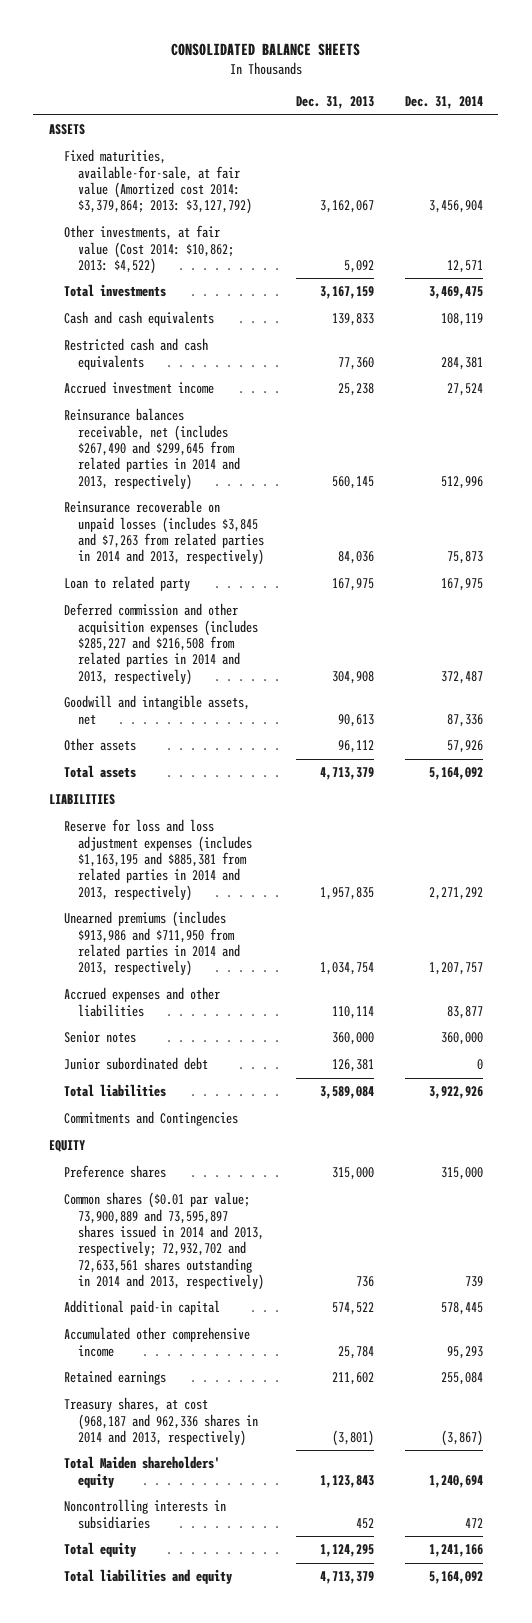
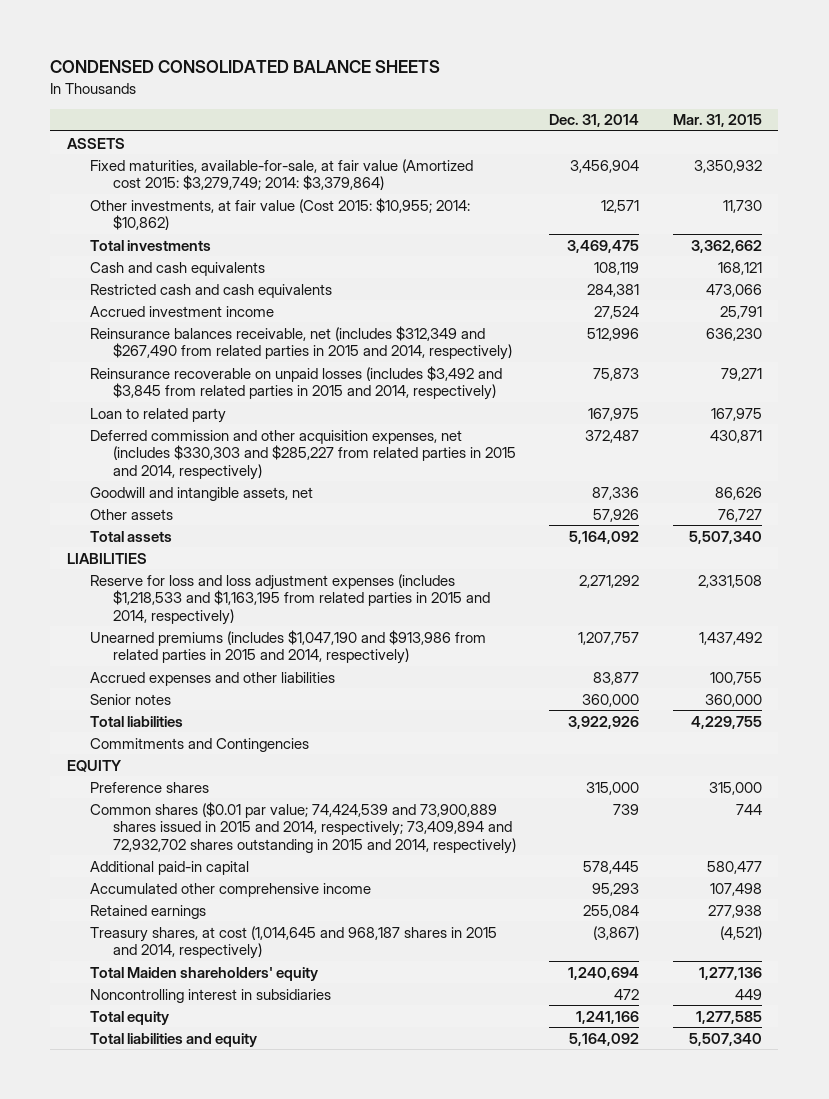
- CONSOLIDATED BALANCE SHEETS
+ CONDENSED CONSOLIDATED BALANCE SHEETS
- | Dec. 31, 2013 | Dec. 31, 2014
+ | Dec. 31, 2014 | Mar. 31, 2015
- Fixed maturities, available-for-sale, at fair value (Amortized cost 2014: $3,379,864; 2013: $3,127,792) | 3,162,067 | 3,456,904
- Other investments, at fair value (Cost 2014: $10,862; 2013: $4,522) | 5,092 | 12,571
+ Fixed maturities, available-for-sale, at fair value (Amortized cost 2015: $3,279,749; 2014: $3,379,864) | 3,456,904 | 3,350,932
+ Other investments, at fair value (Cost 2015: $10,955; 2014: $10,862) | 12,571 | 11,730
- Reinsurance balances receivable, net (includes $267,490 and $299,645 from related parties in 2014 and 2013, respectively) | 560,145 | 512,996
- Reinsurance recoverable on unpaid losses (includes $3,845 and $7,263 from related parties in 2014 and 2013, respectively) | 84,036 | 75,873
+ Reinsurance balances receivable, net (includes $312,349 and $267,490 from related parties in 2015 and 2014, respectively) | 512,996 | 636,230
+ Reinsurance recoverable on unpaid losses (includes $3,492 and $3,845 from related parties in 2015 and 2014, respectively) | 75,873 | 79,271
- Deferred commission and other acquisition expenses (includes $285,227 and $216,508 from related parties in 2014 and 2013, respectively) | 304,908 | 372,487
+ Deferred commission and other acquisition expenses, net (includes $330,303 and $285,227 from related parties in 2015 and 2014, respectively) | 372,487 | 430,871
- Reserve for loss and loss adjustment expenses (includes $1,163,195 and $885,381 from related parties in 2014 and 2013, respectively) | 1,957,835 | 2,271,292
- Unearned premiums (includes $913,986 and $711,950 from related parties in 2014 and 2013, respectively) | 1,034,754 | 1,207,757
+ Reserve for loss and loss adjustment expenses (includes $1,218,533 and $1,163,195 from related parties in 2015 and 2014, respectively) | 2,271,292 | 2,331,508
+ Unearned premiums (includes $1,047,190 and $913,986 from related parties in 2015 and 2014, respectively) | 1,207,757 | 1,437,492
- Junior subordinated debt | 126,381 | 0
- Common shares ($0.01 par value; 73,900,889 and 73,595,897 shares issued in 2014 and 2013, respectively; 72,932,702 and 72,633,561 shares outstanding in 2014 and 2013, respectively) | 736 | 739
+ Common shares ($0.01 par value; 74,424,539 and 73,900,889 shares issued in 2015 and 2014, respectively; 73,409,894 and 72,932,702 shares outstanding in 2015 and 2014, respectively) | 739 | 744
- Treasury shares, at cost (968,187 and 962,336 shares in 2014 and 2013, respectively) | (3,801) | (3,867)
+ Treasury shares, at cost (1,014,645 and 968,187 shares in 2015 and 2014, respectively) | (3,867) | (4,521)
- Noncontrolling interests in subsidiaries | 452 | 472
+ Noncontrolling interest in subsidiaries | 472 | 449

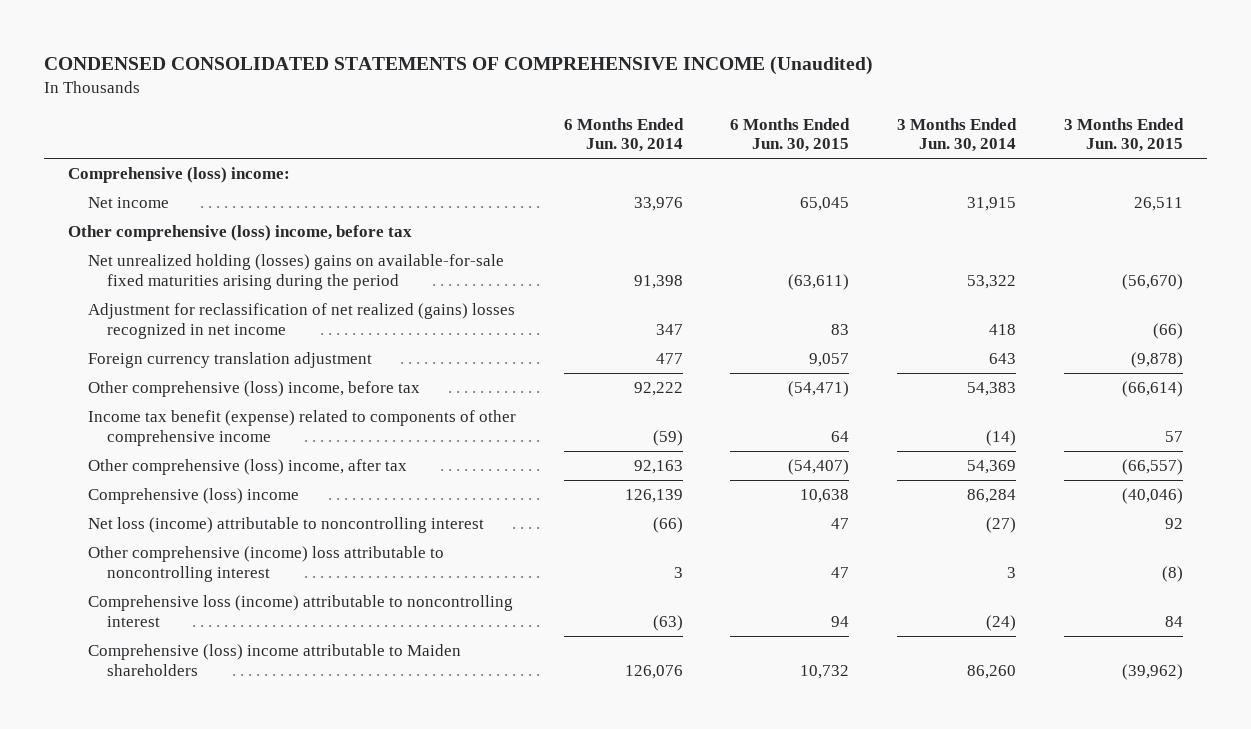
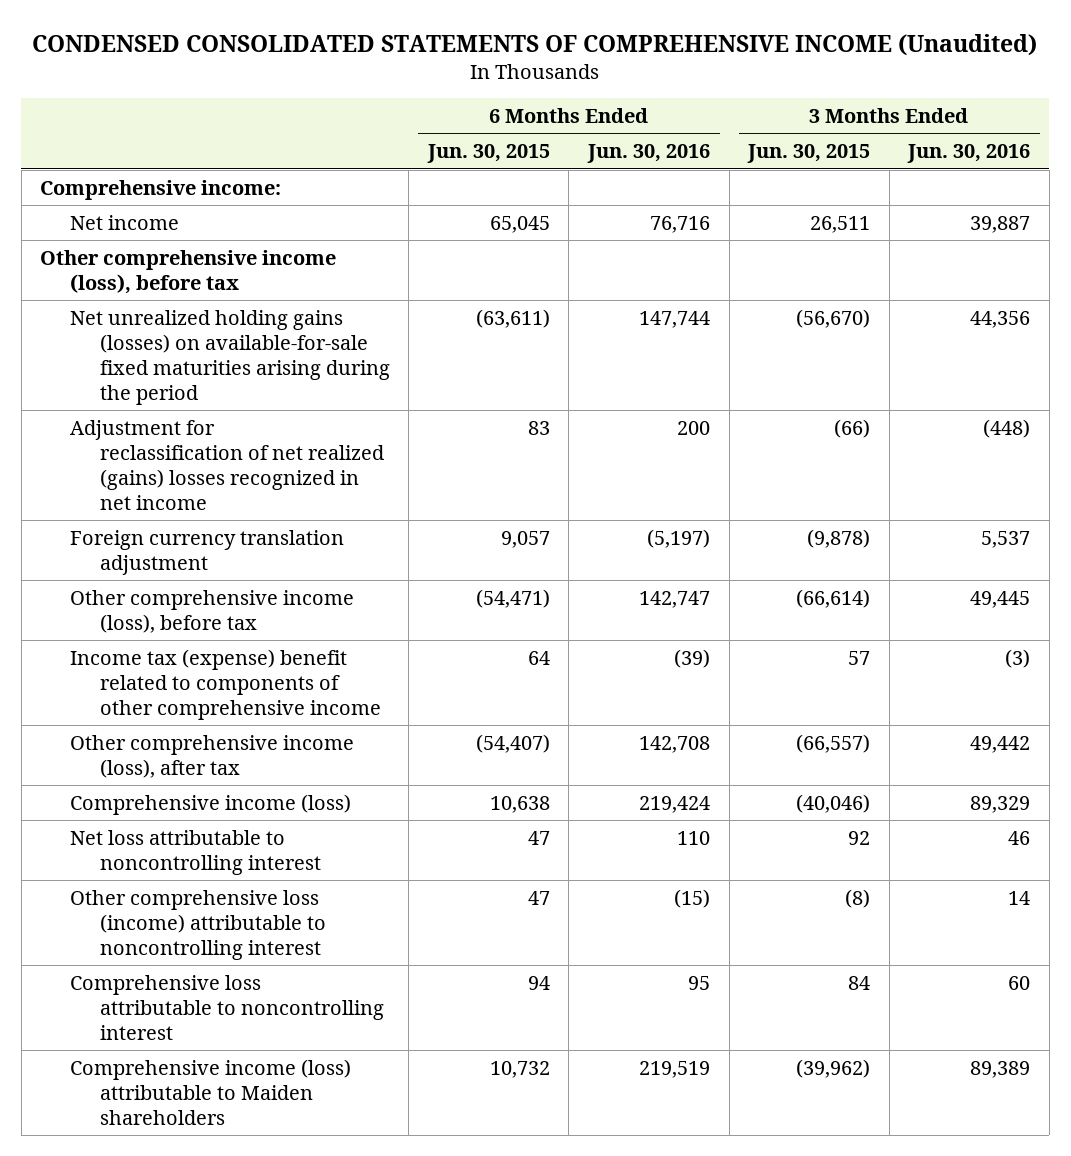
- | 6 Months Ended Jun. 30, 2014 | 6 Months Ended Jun. 30, 2015 | 3 Months Ended Jun. 30, 2014 | 3 Months Ended Jun. 30, 2015
+ | 6 Months Ended Jun. 30, 2015 | 6 Months Ended Jun. 30, 2016 | 3 Months Ended Jun. 30, 2015 | 3 Months Ended Jun. 30, 2016
- Comprehensive (loss) income:
+ Comprehensive income:
- Other comprehensive (loss) income, before tax
- Net unrealized holding (losses) gains on available-for-sale fixed maturities arising during the period | 91,398 | (63,611) | 53,322 | (56,670)
+ Other comprehensive income (loss), before tax
+ Net unrealized holding gains (losses) on available-for-sale fixed maturities arising during the period | (63,611) | 147,744 | (56,670) | 44,356
- Other comprehensive (loss) income, before tax | 92,222 | (54,471) | 54,383 | (66,614)
- Income tax benefit (expense) related to components of other comprehensive income | (59) | 64 | (14) | 57
- Other comprehensive (loss) income, after tax | 92,163 | (54,407) | 54,369 | (66,557)
- Comprehensive (loss) income | 126,139 | 10,638 | 86,284 | (40,046)
- Net loss (income) attributable to noncontrolling interest | (66) | 47 | (27) | 92
- Other comprehensive (income) loss attributable to noncontrolling interest | 3 | 47 | 3 | (8)
- Comprehensive loss (income) attributable to noncontrolling interest | (63) | 94 | (24) | 84
- Comprehensive (loss) income attributable to Maiden shareholders | 126,076 | 10,732 | 86,260 | (39,962)
+ Other comprehensive income (loss), before tax | (54,471) | 142,747 | (66,614) | 49,445
+ Income tax (expense) benefit related to components of other comprehensive income | 64 | (39) | 57 | (3)
+ Other comprehensive income (loss), after tax | (54,407) | 142,708 | (66,557) | 49,442
+ Comprehensive income (loss) | 10,638 | 219,424 | (40,046) | 89,329
+ Net loss attributable to noncontrolling interest | 47 | 110 | 92 | 46
+ Other comprehensive loss (income) attributable to noncontrolling interest | 47 | (15) | (8) | 14
+ Comprehensive loss attributable to noncontrolling interest | 94 | 95 | 84 | 60
+ Comprehensive income (loss) attributable to Maiden shareholders | 10,732 | 219,519 | (39,962) | 89,389

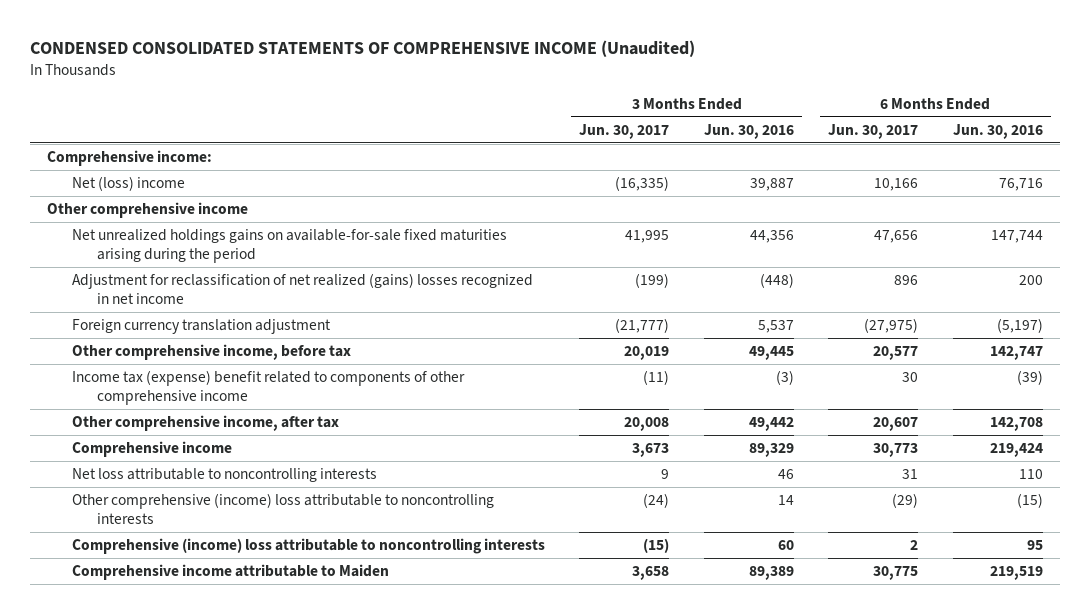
- | 6 Months Ended Jun. 30, 2015 | 6 Months Ended Jun. 30, 2016 | 3 Months Ended Jun. 30, 2015 | 3 Months Ended Jun. 30, 2016
+ | 3 Months Ended Jun. 30, 2017 | 3 Months Ended Jun. 30, 2016 | 6 Months Ended Jun. 30, 2017 | 6 Months Ended Jun. 30, 2016
- Net income | 65,045 | 76,716 | 26,511 | 39,887
- Other comprehensive income (loss), before tax
- Net unrealized holding gains (losses) on available-for-sale fixed maturities arising during the period | (63,611) | 147,744 | (56,670) | 44,356
+ Net (loss) income | (16,335) | 39,887 | 10,166 | 76,716
+ Other comprehensive income
+ Net unrealized holdings gains on available-for-sale fixed maturities arising during the period | 41,995 | 44,356 | 47,656 | 147,744
- Other comprehensive income (loss), before tax | (54,471) | 142,747 | (66,614) | 49,445
+ Other comprehensive income, before tax | 20,019 | 49,445 | 20,577 | 142,747
- Other comprehensive income (loss), after tax | (54,407) | 142,708 | (66,557) | 49,442
- Comprehensive income (loss) | 10,638 | 219,424 | (40,046) | 89,329
- Net loss attributable to noncontrolling interest | 47 | 110 | 92 | 46
- Other comprehensive loss (income) attributable to noncontrolling interest | 47 | (15) | (8) | 14
- Comprehensive loss attributable to noncontrolling interest | 94 | 95 | 84 | 60
- Comprehensive income (loss) attributable to Maiden shareholders | 10,732 | 219,519 | (39,962) | 89,389
+ Other comprehensive income, after tax | 20,008 | 49,442 | 20,607 | 142,708
+ Comprehensive income | 3,673 | 89,329 | 30,773 | 219,424
+ Net loss attributable to noncontrolling interests | 9 | 46 | 31 | 110
+ Other comprehensive (income) loss attributable to noncontrolling interests | (24) | 14 | (29) | (15)
+ Comprehensive (income) loss attributable to noncontrolling interests | (15) | 60 | 2 | 95
+ Comprehensive income attributable to Maiden | 3,658 | 89,389 | 30,775 | 219,519

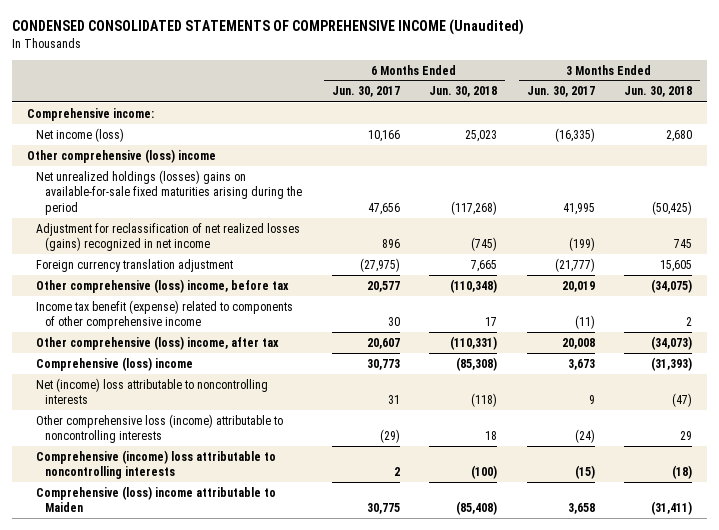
- | 3 Months Ended Jun. 30, 2017 | 3 Months Ended Jun. 30, 2016 | 6 Months Ended Jun. 30, 2017 | 6 Months Ended Jun. 30, 2016
+ | 6 Months Ended Jun. 30, 2017 | 6 Months Ended Jun. 30, 2018 | 3 Months Ended Jun. 30, 2017 | 3 Months Ended Jun. 30, 2018
- Net (loss) income | (16,335) | 39,887 | 10,166 | 76,716
- Other comprehensive income
- Net unrealized holdings gains on available-for-sale fixed maturities arising during the period | 41,995 | 44,356 | 47,656 | 147,744
- Adjustment for reclassification of net realized (gains) losses recognized in net income | (199) | (448) | 896 | 200
+ Net income (loss) | 10,166 | 25,023 | (16,335) | 2,680
+ Other comprehensive (loss) income
+ Net unrealized holdings (losses) gains on available-for-sale fixed maturities arising during the period | 47,656 | (117,268) | 41,995 | (50,425)
+ Adjustment for reclassification of net realized losses (gains) recognized in net income | 896 | (745) | (199) | 745
- Other comprehensive income, before tax | 20,019 | 49,445 | 20,577 | 142,747
- Income tax (expense) benefit related to components of other comprehensive income | (11) | (3) | 30 | (39)
- Other comprehensive income, after tax | 20,008 | 49,442 | 20,607 | 142,708
- Comprehensive income | 3,673 | 89,329 | 30,773 | 219,424
- Net loss attributable to noncontrolling interests | 9 | 46 | 31 | 110
- Other comprehensive (income) loss attributable to noncontrolling interests | (24) | 14 | (29) | (15)
+ Other comprehensive (loss) income, before tax | 20,577 | (110,348) | 20,019 | (34,075)
+ Income tax benefit (expense) related to components of other comprehensive income | 30 | 17 | (11) | 2
+ Other comprehensive (loss) income, after tax | 20,607 | (110,331) | 20,008 | (34,073)
+ Comprehensive (loss) income | 30,773 | (85,308) | 3,673 | (31,393)
+ Net (income) loss attributable to noncontrolling interests | 31 | (118) | 9 | (47)
+ Other comprehensive loss (income) attributable to noncontrolling interests | (29) | 18 | (24) | 29
- Comprehensive income attributable to Maiden | 3,658 | 89,389 | 30,775 | 219,519
+ Comprehensive (loss) income attributable to Maiden | 30,775 | (85,408) | 3,658 | (31,411)

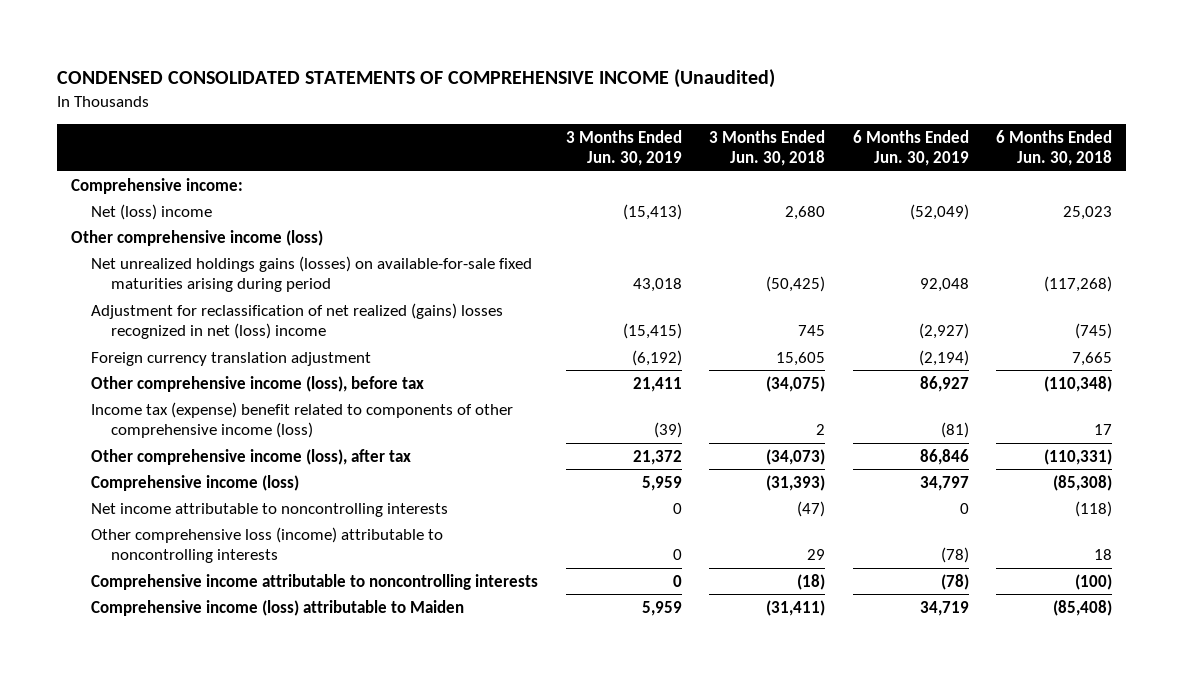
- | 6 Months Ended Jun. 30, 2017 | 6 Months Ended Jun. 30, 2018 | 3 Months Ended Jun. 30, 2017 | 3 Months Ended Jun. 30, 2018
+ | 3 Months Ended Jun. 30, 2019 | 3 Months Ended Jun. 30, 2018 | 6 Months Ended Jun. 30, 2019 | 6 Months Ended Jun. 30, 2018
- Net income (loss) | 10,166 | 25,023 | (16,335) | 2,680
- Other comprehensive (loss) income
- Net unrealized holdings (losses) gains on available-for-sale fixed maturities arising during the period | 47,656 | (117,268) | 41,995 | (50,425)
- Adjustment for reclassification of net realized losses (gains) recognized in net income | 896 | (745) | (199) | 745
+ Net (loss) income | (15,413) | 2,680 | (52,049) | 25,023
+ Other comprehensive income (loss)
+ Net unrealized holdings gains (losses) on available-for-sale fixed maturities arising during period | 43,018 | (50,425) | 92,048 | (117,268)
+ Adjustment for reclassification of net realized (gains) losses recognized in net (loss) income | (15,415) | 745 | (2,927) | (745)
- Other comprehensive (loss) income, before tax | 20,577 | (110,348) | 20,019 | (34,075)
- Income tax benefit (expense) related to components of other comprehensive income | 30 | 17 | (11) | 2
- Other comprehensive (loss) income, after tax | 20,607 | (110,331) | 20,008 | (34,073)
- Comprehensive (loss) income | 30,773 | (85,308) | 3,673 | (31,393)
- Net (income) loss attributable to noncontrolling interests | 31 | (118) | 9 | (47)
+ Other comprehensive income (loss), before tax | 21,411 | (34,075) | 86,927 | (110,348)
+ Income tax (expense) benefit related to components of other comprehensive income (loss) | (39) | 2 | (81) | 17
+ Other comprehensive income (loss), after tax | 21,372 | (34,073) | 86,846 | (110,331)
+ Comprehensive income (loss) | 5,959 | (31,393) | 34,797 | (85,308)
+ Net income attributable to noncontrolling interests | 0 | (47) | 0 | (118)
- Comprehensive (income) loss attributable to noncontrolling interests | 2 | (100) | (15) | (18)
- Comprehensive (loss) income attributable to Maiden | 30,775 | (85,408) | 3,658 | (31,411)
+ Comprehensive income attributable to noncontrolling interests | 0 | (18) | (78) | (100)
+ Comprehensive income (loss) attributable to Maiden | 5,959 | (31,411) | 34,719 | (85,408)

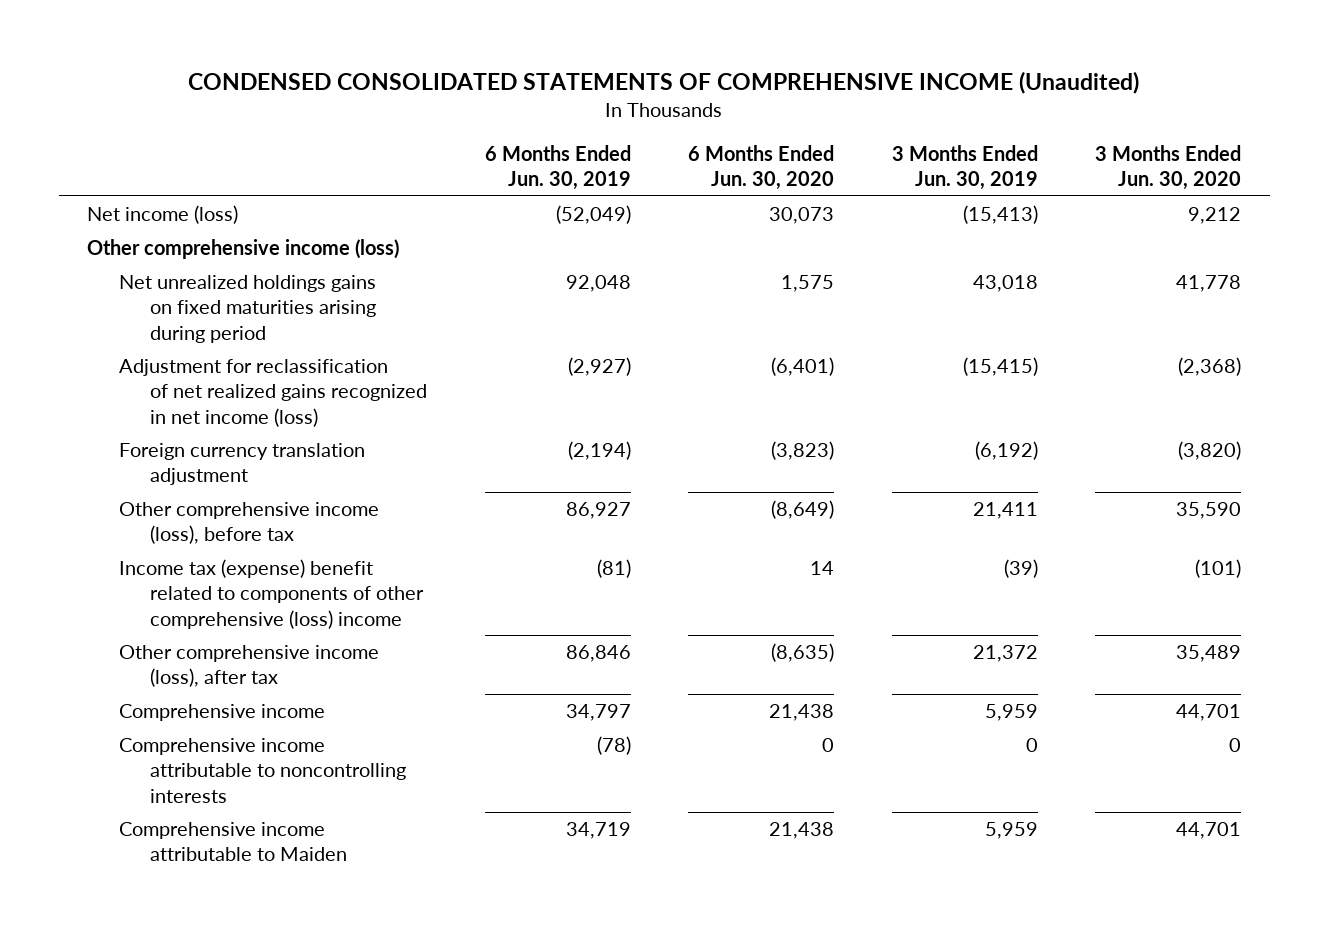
- | 3 Months Ended Jun. 30, 2019 | 3 Months Ended Jun. 30, 2018 | 6 Months Ended Jun. 30, 2019 | 6 Months Ended Jun. 30, 2018
+ | 6 Months Ended Jun. 30, 2019 | 6 Months Ended Jun. 30, 2020 | 3 Months Ended Jun. 30, 2019 | 3 Months Ended Jun. 30, 2020
- Comprehensive income:
- Net (loss) income | (15,413) | 2,680 | (52,049) | 25,023
+ Net income (loss) | (52,049) | 30,073 | (15,413) | 9,212
- Net unrealized holdings gains (losses) on available-for-sale fixed maturities arising during period | 43,018 | (50,425) | 92,048 | (117,268)
- Adjustment for reclassification of net realized (gains) losses recognized in net (loss) income | (15,415) | 745 | (2,927) | (745)
+ Net unrealized holdings gains on fixed maturities arising during period | 92,048 | 1,575 | 43,018 | 41,778
+ Adjustment for reclassification of net realized gains recognized in net income (loss) | (2,927) | (6,401) | (15,415) | (2,368)
- Income tax (expense) benefit related to components of other comprehensive income (loss) | (39) | 2 | (81) | 17
+ Income tax (expense) benefit related to components of other comprehensive (loss) income | (81) | 14 | (39) | (101)
- Comprehensive income (loss) | 5,959 | (31,393) | 34,797 | (85,308)
- Net income attributable to noncontrolling interests | 0 | (47) | 0 | (118)
- Other comprehensive loss (income) attributable to noncontrolling interests | 0 | 29 | (78) | 18
+ Comprehensive income | 34,797 | 21,438 | 5,959 | 44,701
- Comprehensive income (loss) attributable to Maiden | 5,959 | (31,411) | 34,719 | (85,408)
+ Comprehensive income attributable to Maiden | 34,719 | 21,438 | 5,959 | 44,701

